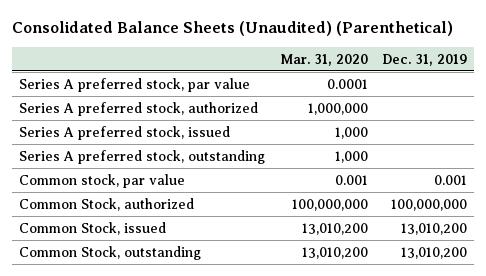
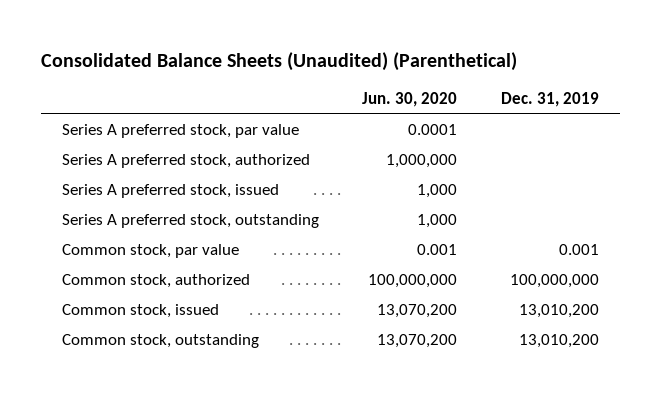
- | Mar. 31, 2020 | Dec. 31, 2019
+ | Jun. 30, 2020 | Dec. 31, 2019
- Common Stock, authorized | 100,000,000 | 100,000,000
- Common Stock, issued | 13,010,200 | 13,010,200
- Common Stock, outstanding | 13,010,200 | 13,010,200
+ Common stock, authorized | 100,000,000 | 100,000,000
+ Common stock, issued | 13,070,200 | 13,010,200
+ Common stock, outstanding | 13,070,200 | 13,010,200

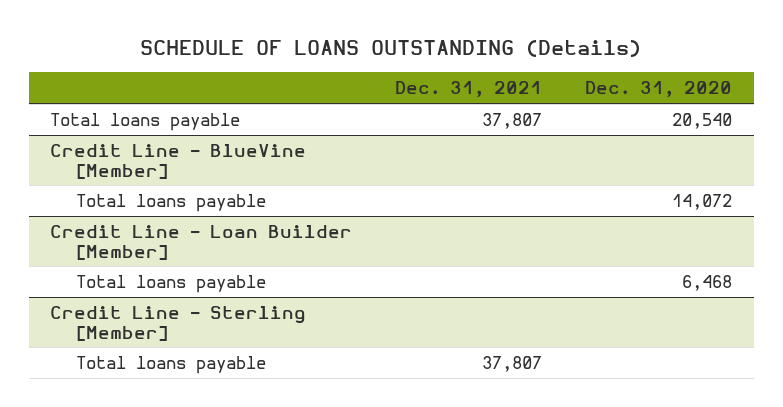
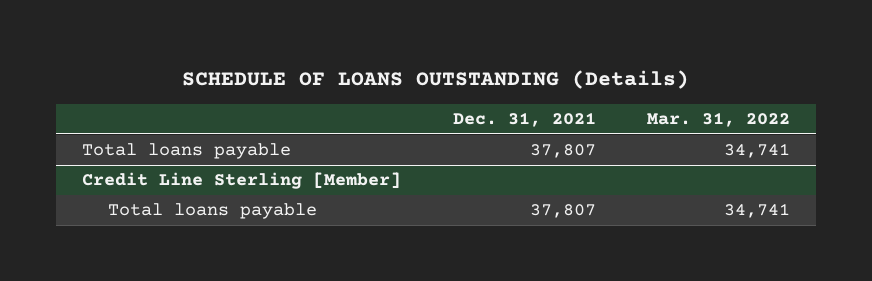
- | Dec. 31, 2021 | Dec. 31, 2020
+ | Dec. 31, 2021 | Mar. 31, 2022
- Credit Line - BlueVine [Member]
- Total loans payable | | 14,072
- Credit Line - Loan Builder [Member]
- Total loans payable | | 6,468
- Credit Line - Sterling [Member]
+ Credit Line Sterling [Member]

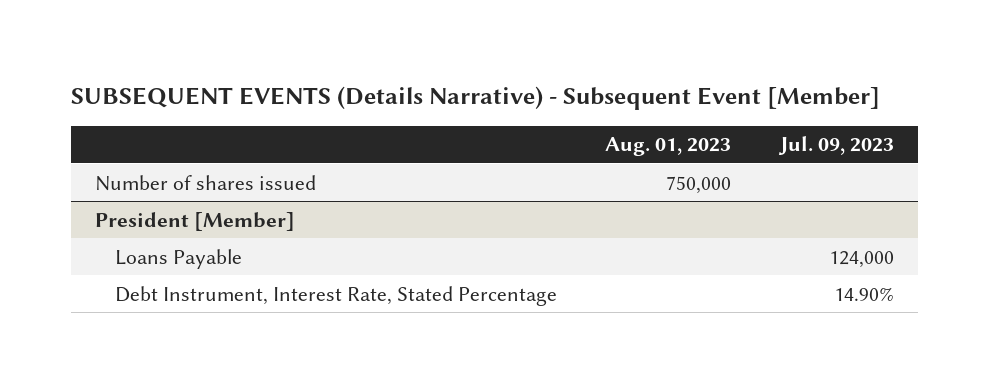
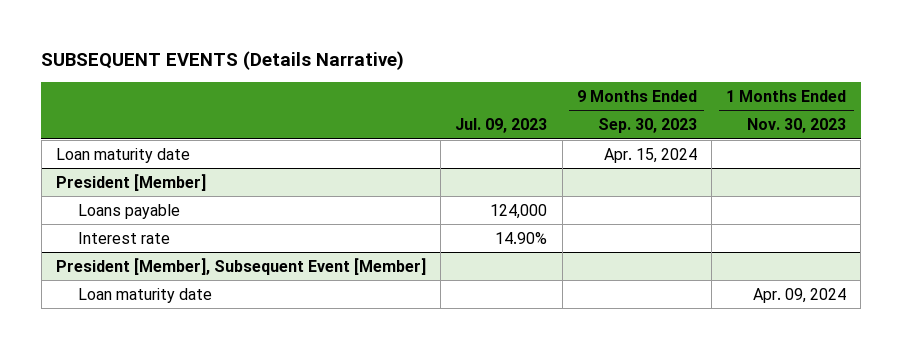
- SUBSEQUENT EVENTS (Details Narrative) - Subsequent Event [Member]
+ SUBSEQUENT EVENTS (Details Narrative)
- | Aug. 01, 2023 | Jul. 09, 2023
+ | Jul. 09, 2023 | 9 Months Ended Sep. 30, 2023 | 1 Months Ended Nov. 30, 2023
- Number of shares issued | 750,000 |
+ Loan maturity date | | Apr. 15, 2024 |
@ President [Member]
- Loans Payable | | 124,000
- Debt Instrument, Interest Rate, Stated Percentage | | 14.90%
+ Loans payable | 124,000 | |
+ Interest rate | 14.90% | |
+ President [Member], Subsequent Event [Member]
+ Loan maturity date | | | Apr. 09, 2024

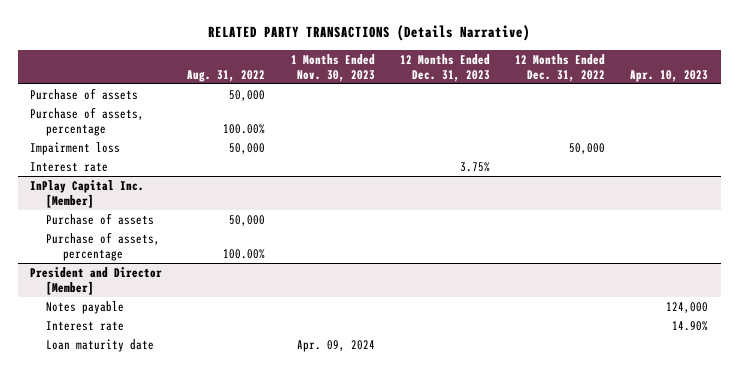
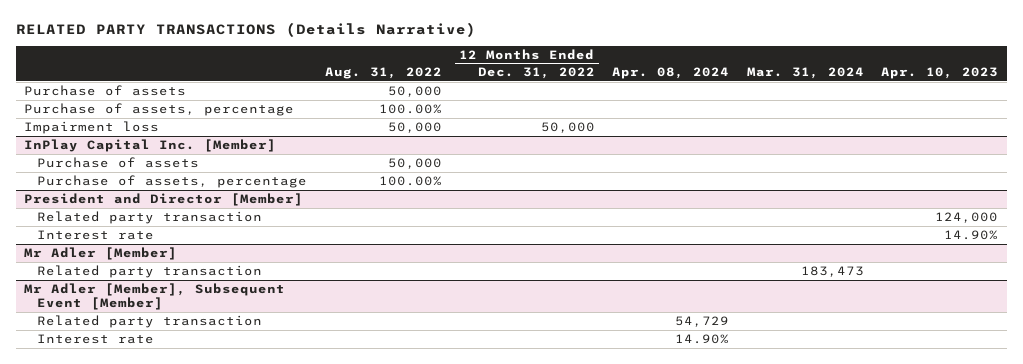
- | Aug. 31, 2022 | 1 Months Ended Nov. 30, 2023 | 12 Months Ended Dec. 31, 2023 | 12 Months Ended Dec. 31, 2022 | Apr. 10, 2023
+ | Aug. 31, 2022 | 12 Months Ended Dec. 31, 2022 | Apr. 08, 2024 | Mar. 31, 2024 | Apr. 10, 2023
- Interest rate | | | 3.75% | |
@ President and Director [Member]
- Notes payable | | | | | 124,000
+ Related party transaction | | | | | 124,000
- Loan maturity date | | Apr. 09, 2024 | | |
+ Mr Adler [Member]
+ Related party transaction | | | | 183,473 |
+ Mr Adler [Member], Subsequent Event [Member]
+ Related party transaction | | | 54,729 | |
+ Interest rate | | | 14.90% | |

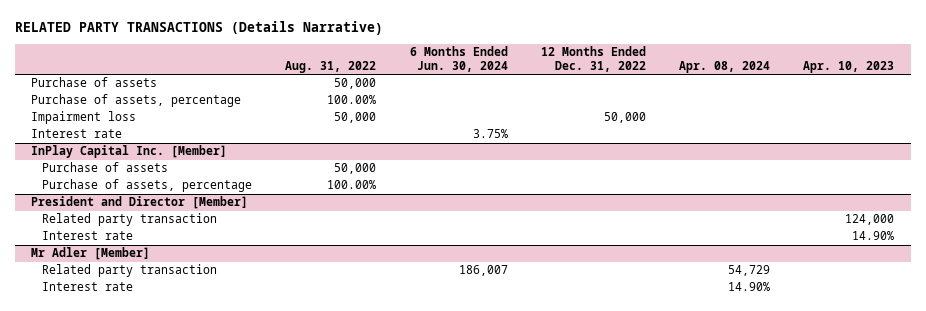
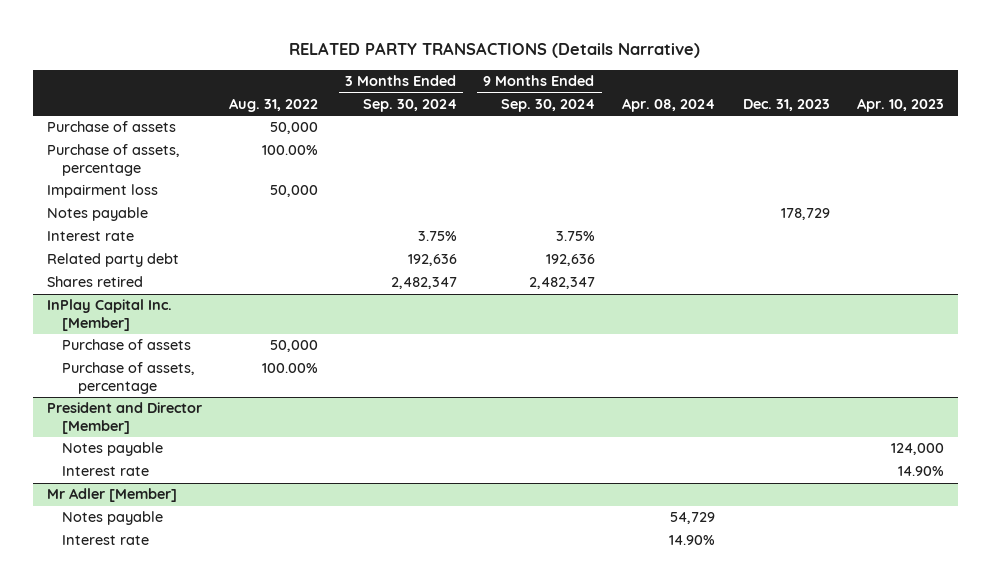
- | Aug. 31, 2022 | 6 Months Ended Jun. 30, 2024 | 12 Months Ended Dec. 31, 2022 | Apr. 08, 2024 | Apr. 10, 2023
+ | Aug. 31, 2022 | 3 Months Ended Sep. 30, 2024 | 9 Months Ended Sep. 30, 2024 | Apr. 08, 2024 | Dec. 31, 2023 | Apr. 10, 2023
+ Notes payable | | | | | 178,729 |
+ Related party debt | | 192,636 | 192,636 | | |
+ Shares retired | | 2,482,347 | 2,482,347 | | |
@ President and Director [Member]
- Related party transaction | | | | | 124,000
+ Notes payable | | | | | | 124,000
@ Mr Adler [Member]
- Related party transaction | | 186,007 | | 54,729 |
+ Notes payable | | | | 54,729 | |

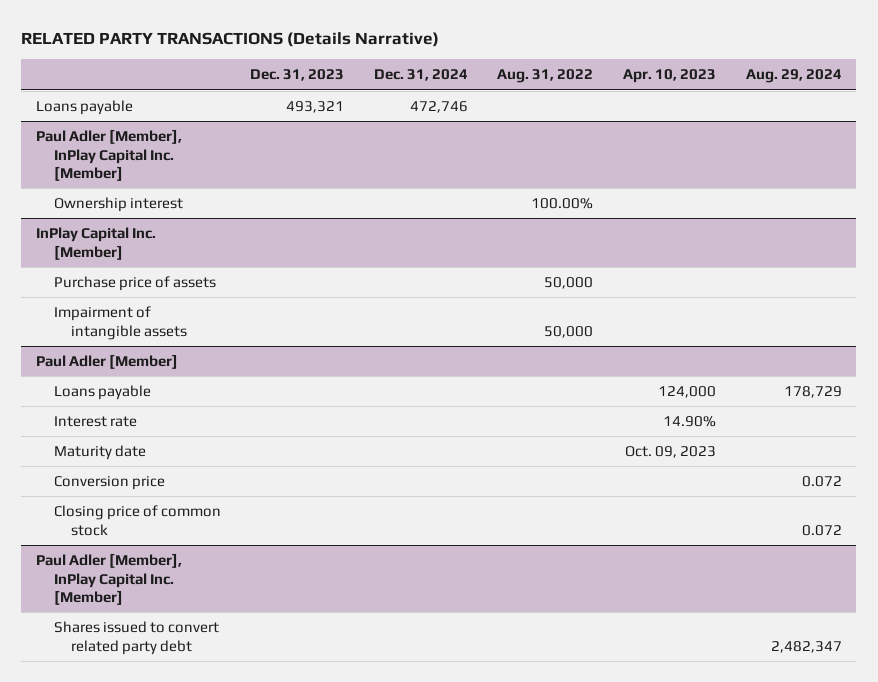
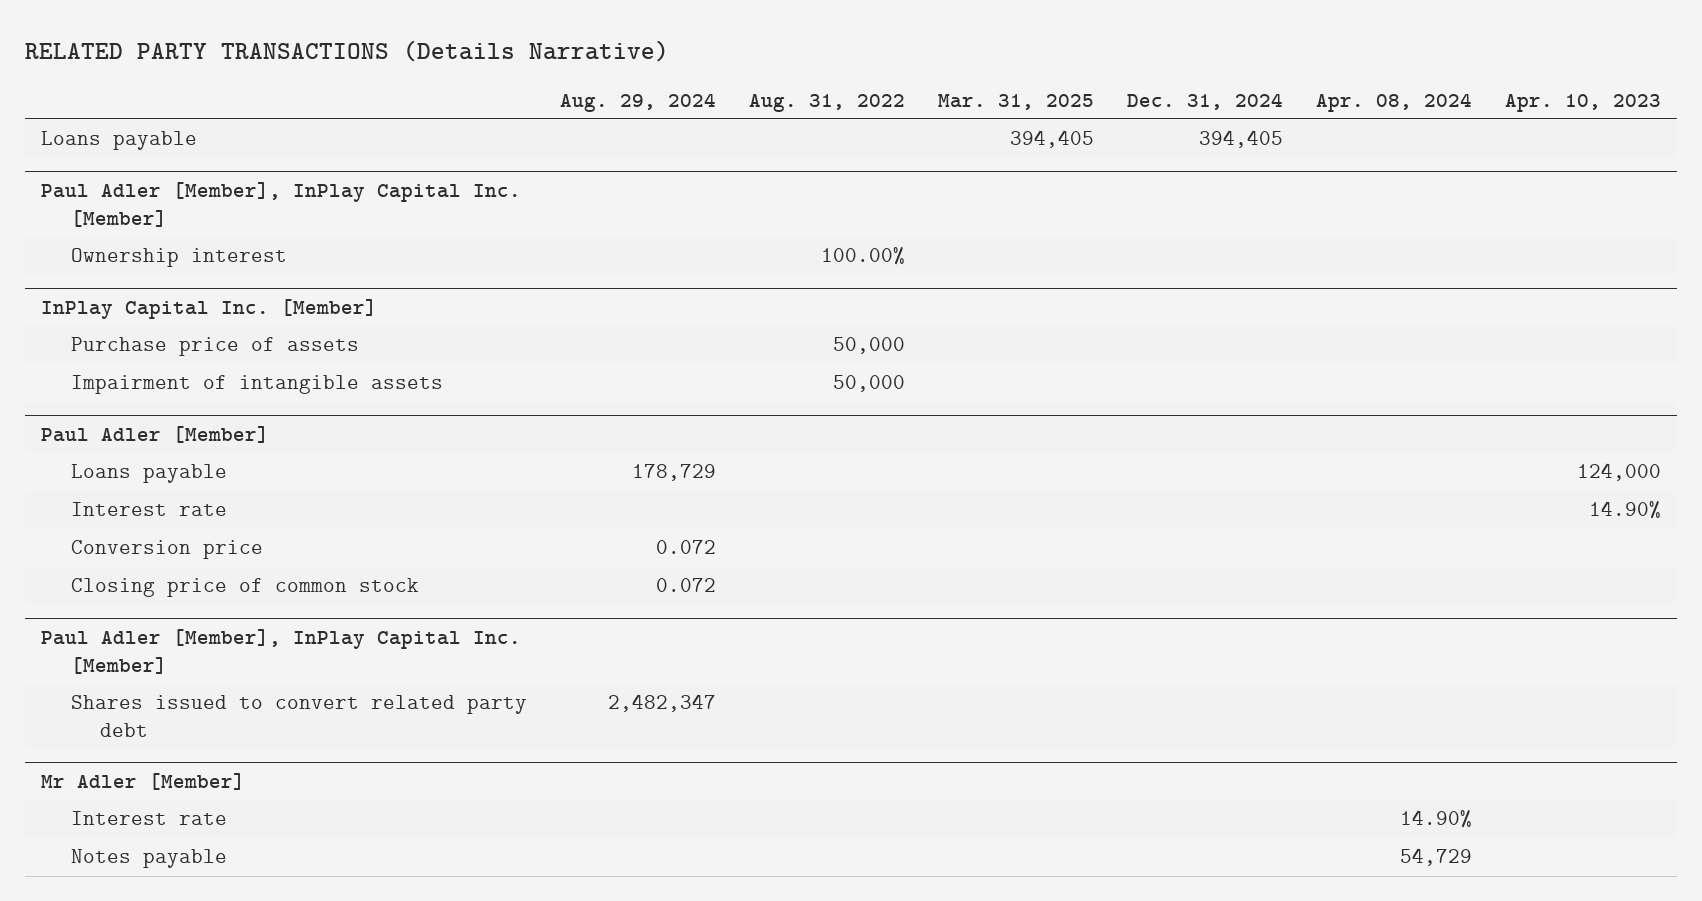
- | Dec. 31, 2023 | Dec. 31, 2024 | Aug. 31, 2022 | Apr. 10, 2023 | Aug. 29, 2024
+ | Aug. 29, 2024 | Aug. 31, 2022 | Mar. 31, 2025 | Dec. 31, 2024 | Apr. 08, 2024 | Apr. 10, 2023
- Loans payable | 493,321 | 472,746 | | |
+ Loans payable | | | 394,405 | 394,405 | |
@ Paul Adler [Member]
- Maturity date | | | | Oct. 09, 2023 |
+ Mr Adler [Member]
+ Interest rate | | | | | 14.90% |
+ Notes payable | | | | | 54,729 |

